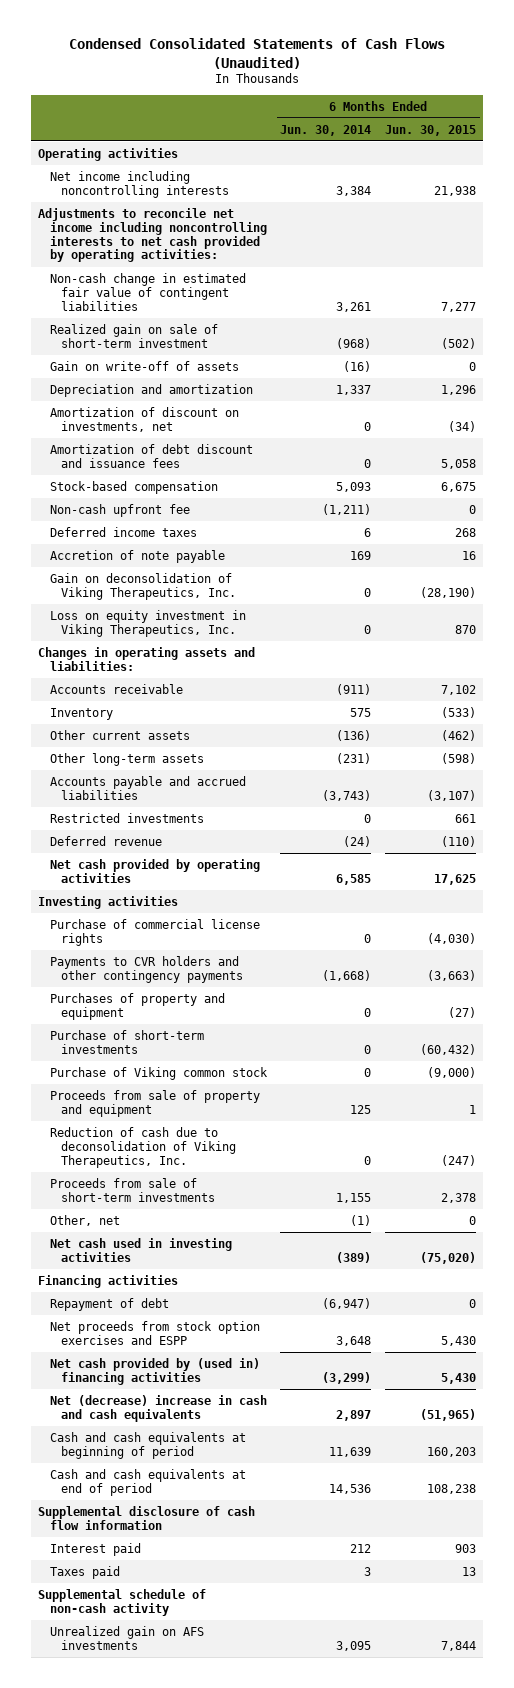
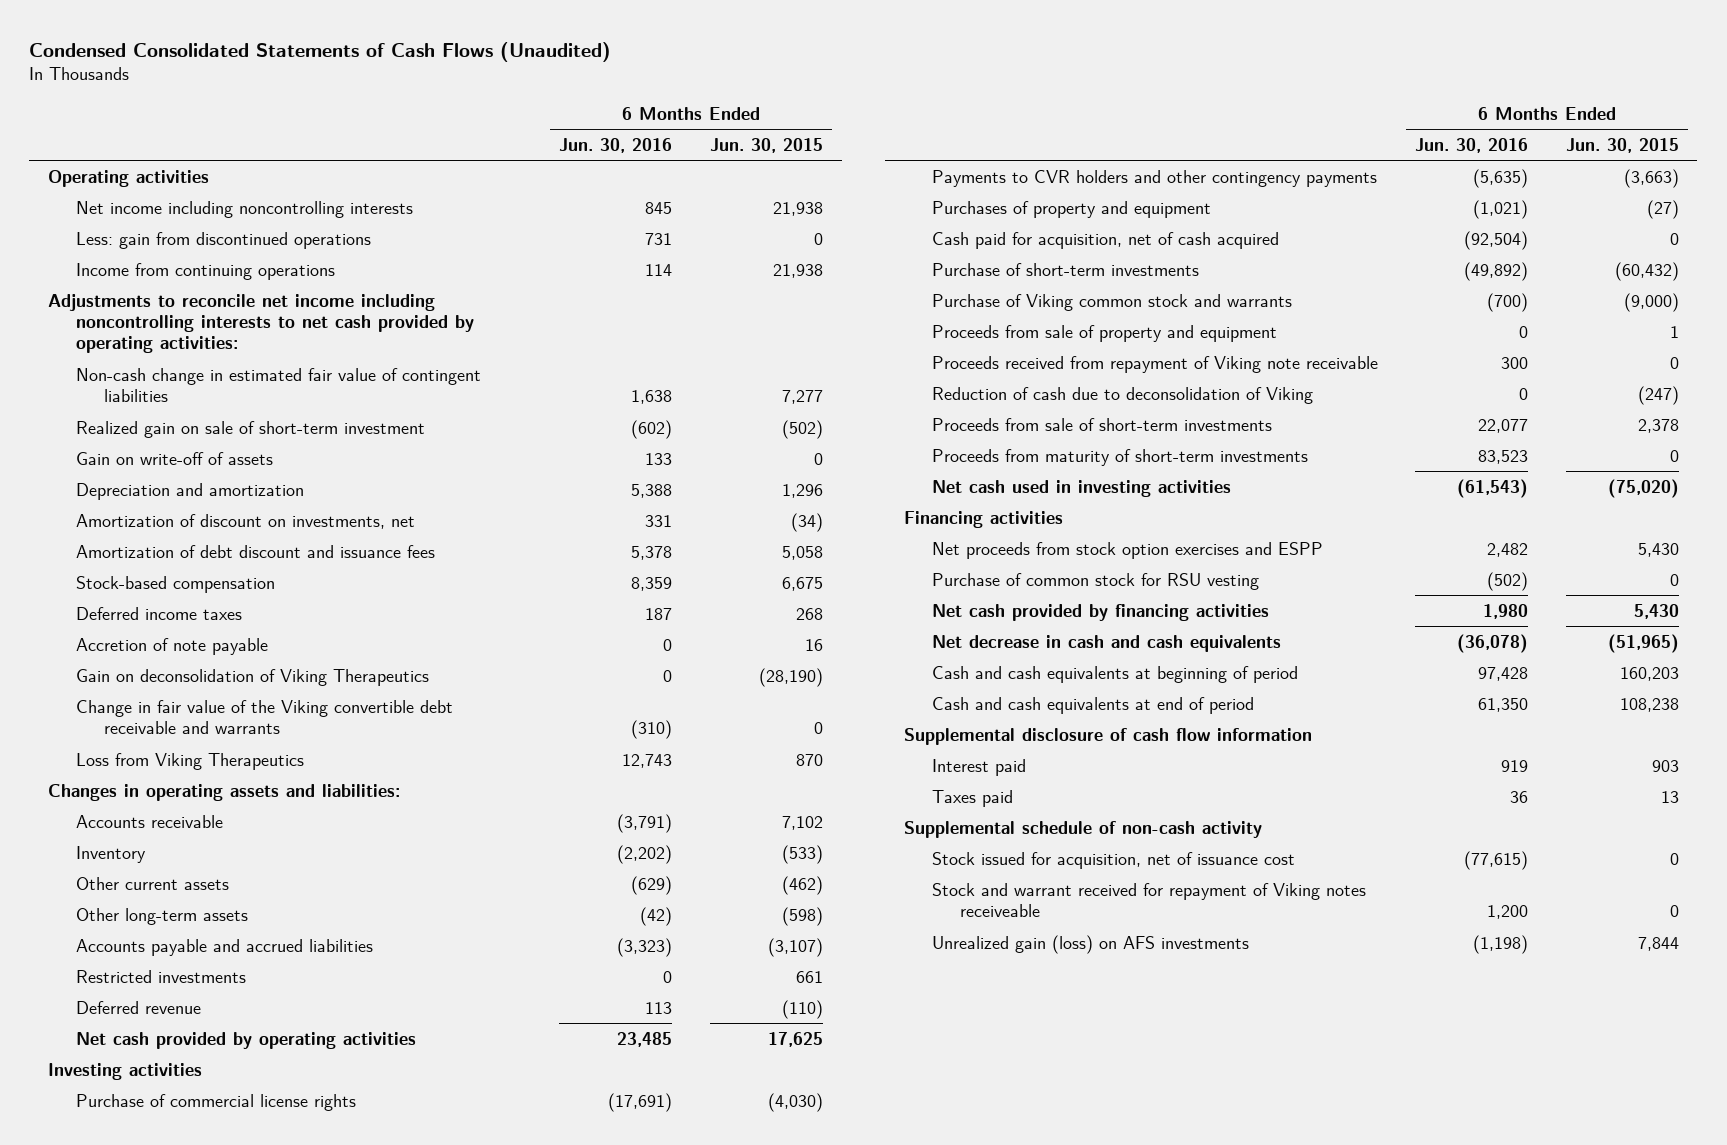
- | 6 Months Ended Jun. 30, 2014 | 6 Months Ended Jun. 30, 2015
+ | 6 Months Ended Jun. 30, 2016 | 6 Months Ended Jun. 30, 2015
+ Less: gain from discontinued operations | 731 | 0
+ Income from continuing operations | 114 | 21,938
- Non-cash upfront fee | (1,211) | 0
- Gain on deconsolidation of Viking Therapeutics, Inc. | 0 | (28,190)
- Loss on equity investment in Viking Therapeutics, Inc. | 0 | 870
+ Gain on deconsolidation of Viking Therapeutics | 0 | (28,190)
+ Change in fair value of the Viking convertible debt receivable and warrants | (310) | 0
+ Loss from Viking Therapeutics | 12,743 | 870
+ Cash paid for acquisition, net of cash acquired | (92,504) | 0
- Purchase of Viking common stock | 0 | (9,000)
+ Purchase of Viking common stock and warrants | (700) | (9,000)
- Reduction of cash due to deconsolidation of Viking Therapeutics, Inc. | 0 | (247)
+ Proceeds received from repayment of Viking note receivable | 300 | 0
+ Reduction of cash due to deconsolidation of Viking | 0 | (247)
- Other, net | (1) | 0
+ Proceeds from maturity of short-term investments | 83,523 | 0
- Repayment of debt | (6,947) | 0
- Net cash provided by (used in) financing activities | (3,299) | 5,430
- Net (decrease) increase in cash and cash equivalents | 2,897 | (51,965)
+ Purchase of common stock for RSU vesting | (502) | 0
+ Net cash provided by financing activities | 1,980 | 5,430
+ Net decrease in cash and cash equivalents | (36,078) | (51,965)
- Unrealized gain on AFS investments | 3,095 | 7,844
+ Stock issued for acquisition, net of issuance cost | (77,615) | 0
+ Stock and warrant received for repayment of Viking notes receiveable | 1,200 | 0
+ Unrealized gain (loss) on AFS investments | (1,198) | 7,844

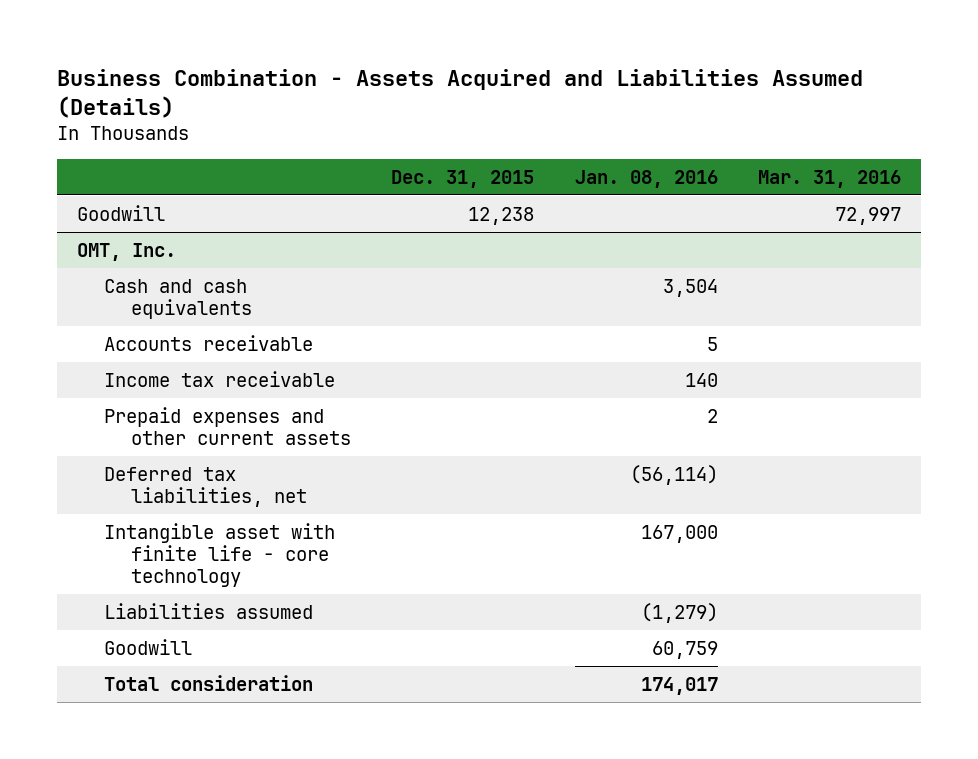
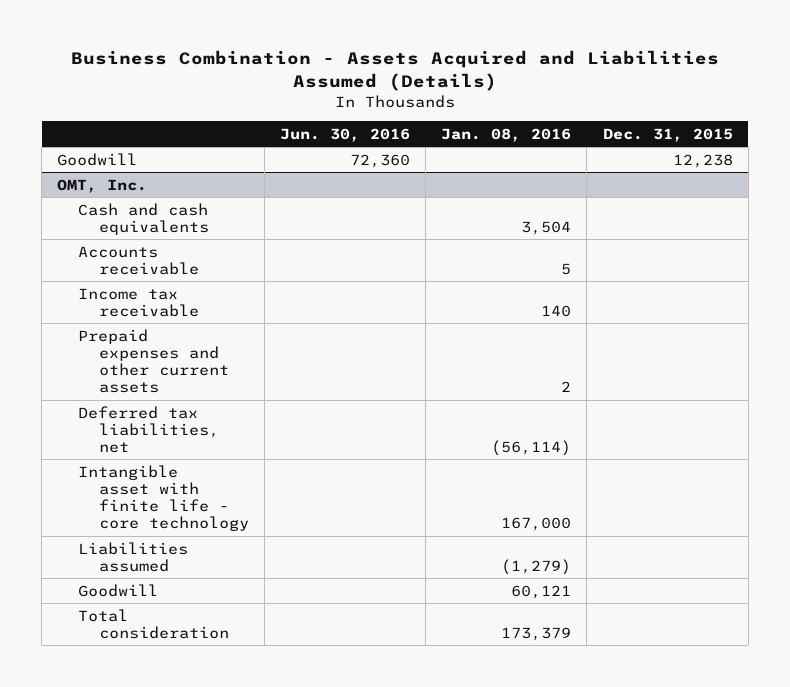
- | Dec. 31, 2015 | Jan. 08, 2016 | Mar. 31, 2016
+ | Jun. 30, 2016 | Jan. 08, 2016 | Dec. 31, 2015
@ OMT, Inc.
- Goodwill | | 60,759 |
- Total consideration | | 174,017 |
+ Goodwill | | 60,121 |
+ Total consideration | | 173,379 |

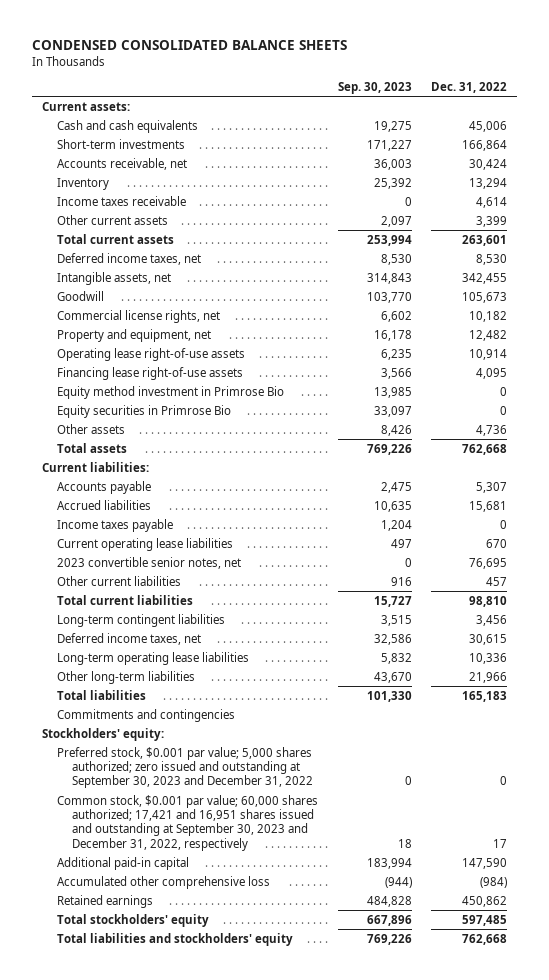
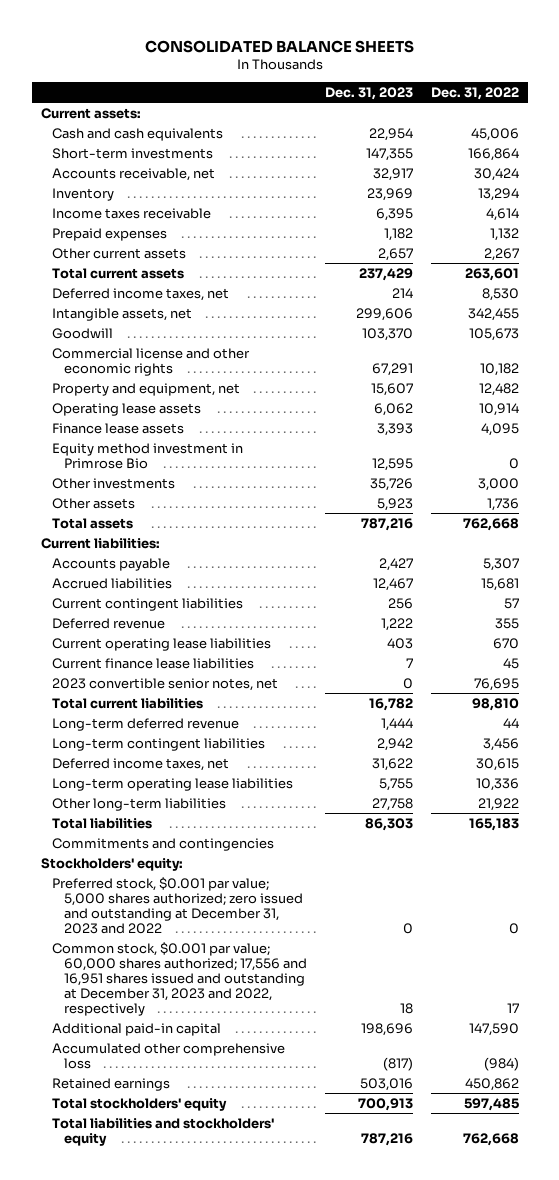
- CONDENSED CONSOLIDATED BALANCE SHEETS
+ CONSOLIDATED BALANCE SHEETS
- | Sep. 30, 2023 | Dec. 31, 2022
+ | Dec. 31, 2023 | Dec. 31, 2022
- Other current assets | 2,097 | 3,399
+ Prepaid expenses | 1,182 | 1,132
+ Other current assets | 2,657 | 2,267
- Commercial license rights, net | 6,602 | 10,182
+ Commercial license and other economic rights | 67,291 | 10,182
- Operating lease right-of-use assets | 6,235 | 10,914
- Financing lease right-of-use assets | 3,566 | 4,095
+ Operating lease assets | 6,062 | 10,914
+ Finance lease assets | 3,393 | 4,095
- Equity securities in Primrose Bio | 33,097 | 0
- Other assets | 8,426 | 4,736
+ Other investments | 35,726 | 3,000
+ Other assets | 5,923 | 1,736
- Income taxes payable | 1,204 | 0
+ Current contingent liabilities | 256 | 57
+ Deferred revenue | 1,222 | 355
+ Current finance lease liabilities | 7 | 45
- Other current liabilities | 916 | 457
+ Long-term deferred revenue | 1,444 | 44
- Other long-term liabilities | 43,670 | 21,966
+ Other long-term liabilities | 27,758 | 21,922
- Preferred stock, $0.001 par value; 5,000 shares authorized; zero issued and outstanding at September 30, 2023 and December 31, 2022 | 0 | 0
- Common stock, $0.001 par value; 60,000 shares authorized; 17,421 and 16,951 shares issued and outstanding at September 30, 2023 and December 31, 2022, respectively | 18 | 17
+ Preferred stock, $0.001 par value; 5,000 shares authorized; zero issued and outstanding at December 31, 2023 and 2022 | 0 | 0
+ Common stock, $0.001 par value; 60,000 shares authorized; 17,556 and 16,951 shares issued and outstanding at December 31, 2023 and 2022, respectively | 18 | 17

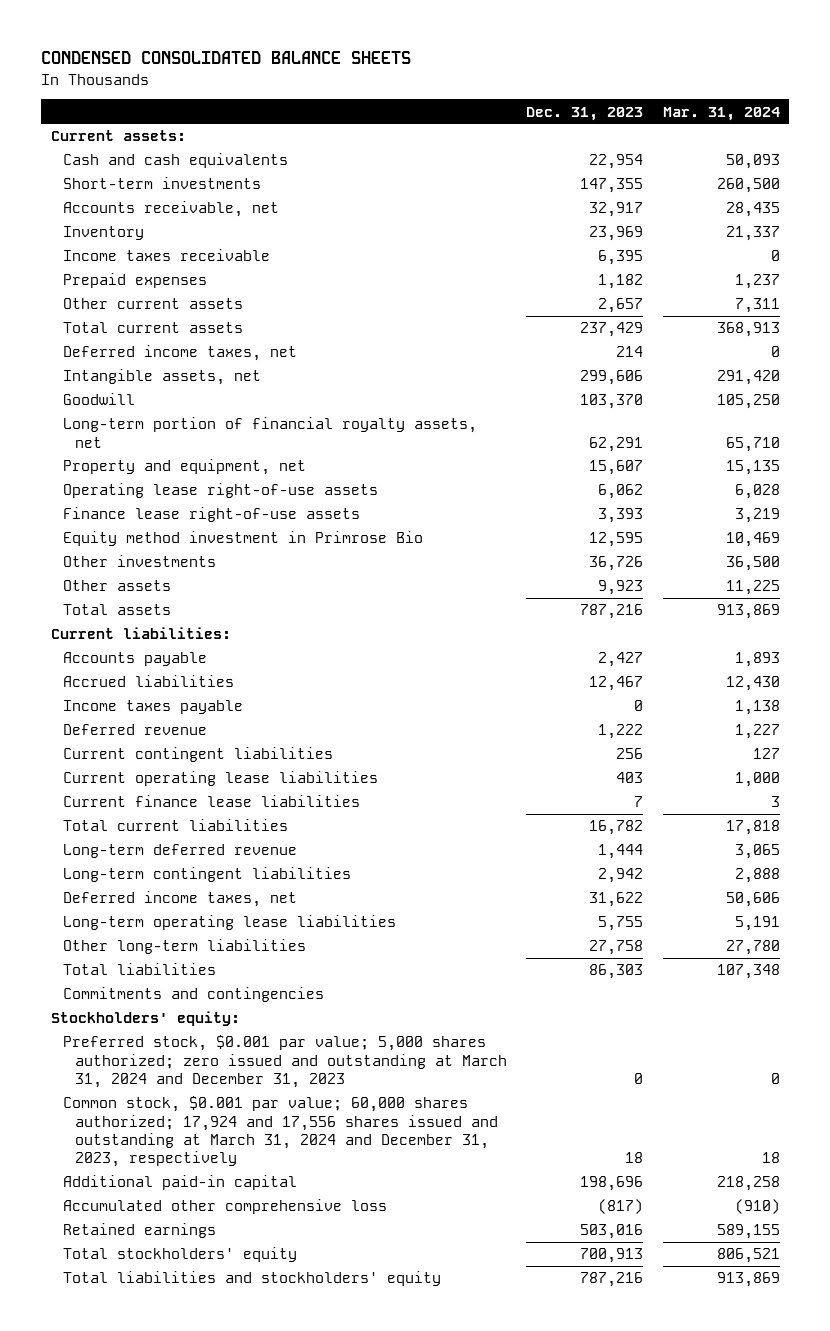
- CONSOLIDATED BALANCE SHEETS
+ CONDENSED CONSOLIDATED BALANCE SHEETS
- | Dec. 31, 2023 | Dec. 31, 2022
+ | Dec. 31, 2023 | Mar. 31, 2024
- Commercial license and other economic rights | 67,291 | 10,182
+ Long-term portion of financial royalty assets, net | 62,291 | 65,710
- Operating lease assets | 6,062 | 10,914
- Finance lease assets | 3,393 | 4,095
+ Operating lease right-of-use assets | 6,062 | 6,028
+ Finance lease right-of-use assets | 3,393 | 3,219
- Other investments | 35,726 | 3,000
- Other assets | 5,923 | 1,736
+ Other investments | 36,726 | 36,500
+ Other assets | 9,923 | 11,225
+ Income taxes payable | 0 | 1,138
moved down: Current contingent liabilities | 256 | 127
- 2023 convertible senior notes, net | 0 | 76,695
- Preferred stock, $0.001 par value; 5,000 shares authorized; zero issued and outstanding at December 31, 2023 and 2022 | 0 | 0
- Common stock, $0.001 par value; 60,000 shares authorized; 17,556 and 16,951 shares issued and outstanding at December 31, 2023 and 2022, respectively | 18 | 17
+ Preferred stock, $0.001 par value; 5,000 shares authorized; zero issued and outstanding at March 31, 2024 and December 31, 2023 | 0 | 0
+ Common stock, $0.001 par value; 60,000 shares authorized; 17,924 and 17,556 shares issued and outstanding at March 31, 2024 and December 31, 2023, respectively | 18 | 18

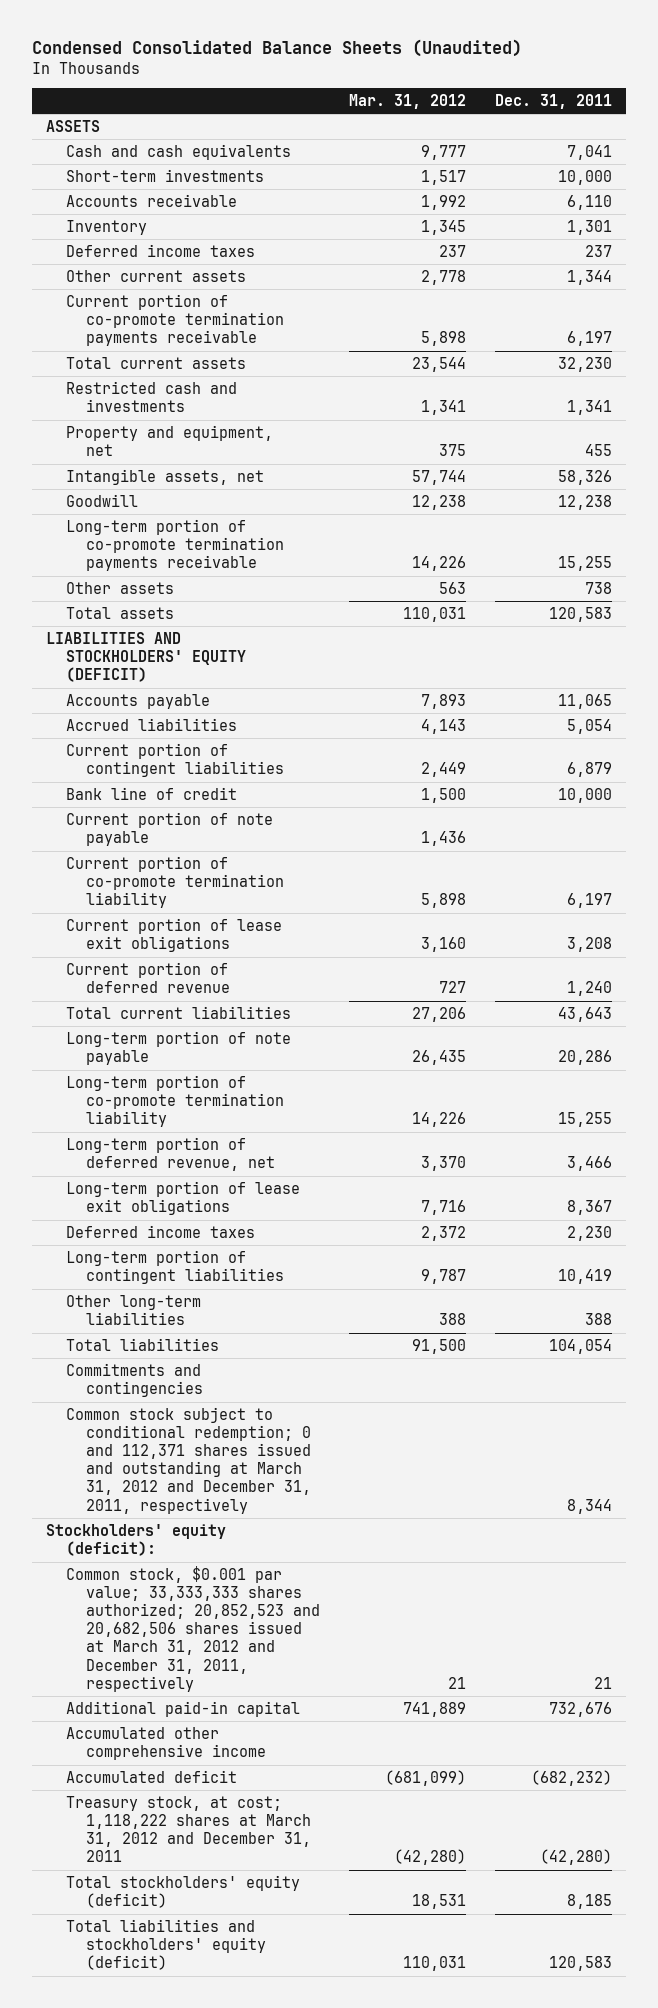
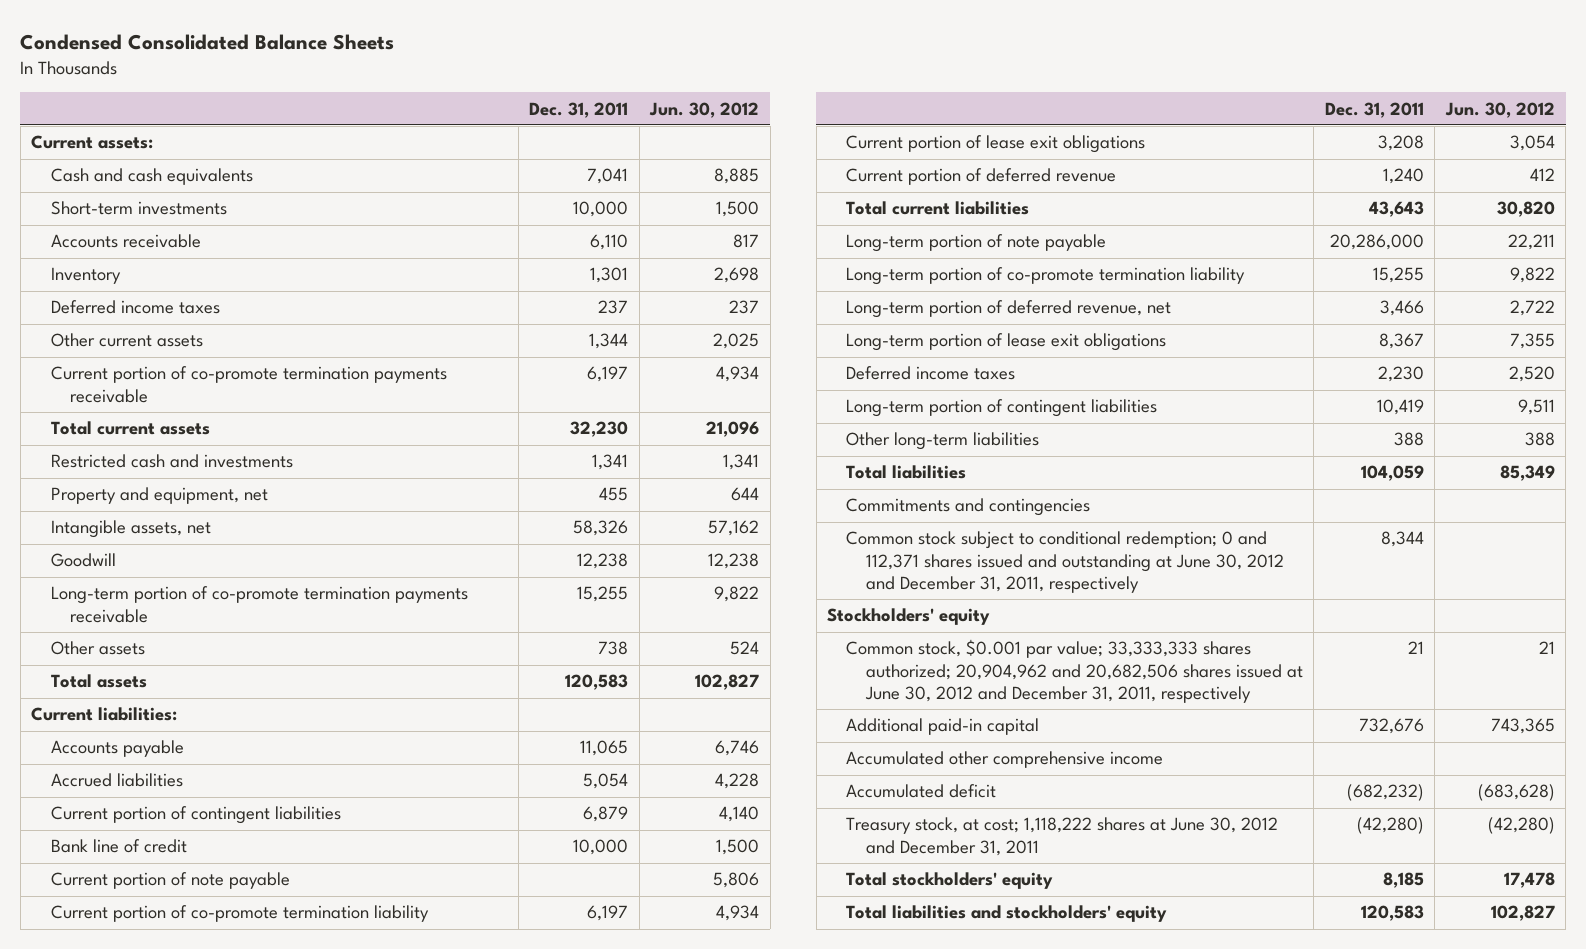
- Condensed Consolidated Balance Sheets (Unaudited)
+ Condensed Consolidated Balance Sheets
- | Mar. 31, 2012 | Dec. 31, 2011
+ | Dec. 31, 2011 | Jun. 30, 2012
- ASSETS
+ Current assets:
- LIABILITIES AND STOCKHOLDERS' EQUITY (DEFICIT)
+ Current liabilities:
- Long-term portion of note payable | 26,435 | 20,286
+ Long-term portion of note payable | 20,286,000 | 22,211
- Total liabilities | 91,500 | 104,054
+ Total liabilities | 104,059 | 85,349
- Common stock subject to conditional redemption; 0 and 112,371 shares issued and outstanding at March 31, 2012 and December 31, 2011, respectively | | 8,344
- Stockholders' equity (deficit):
- Common stock, $0.001 par value; 33,333,333 shares authorized; 20,852,523 and 20,682,506 shares issued at March 31, 2012 and December 31, 2011, respectively | 21 | 21
+ Common stock subject to conditional redemption; 0 and 112,371 shares issued and outstanding at June 30, 2012 and December 31, 2011, respectively | 8,344 |
+ Stockholders' equity
+ Common stock, $0.001 par value; 33,333,333 shares authorized; 20,904,962 and 20,682,506 shares issued at June 30, 2012 and December 31, 2011, respectively | 21 | 21
- Treasury stock, at cost; 1,118,222 shares at March 31, 2012 and December 31, 2011 | (42,280) | (42,280)
- Total stockholders' equity (deficit) | 18,531 | 8,185
- Total liabilities and stockholders' equity (deficit) | 110,031 | 120,583
+ Treasury stock, at cost; 1,118,222 shares at June 30, 2012 and December 31, 2011 | (42,280) | (42,280)
+ Total stockholders' equity | 8,185 | 17,478
+ Total liabilities and stockholders' equity | 120,583 | 102,827

